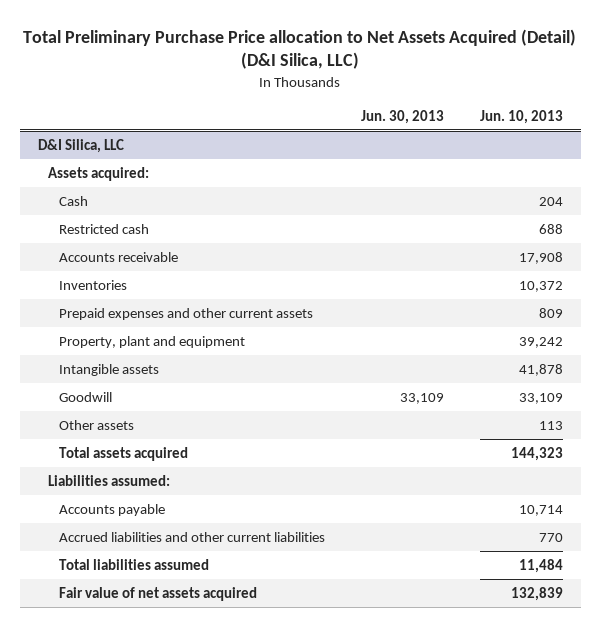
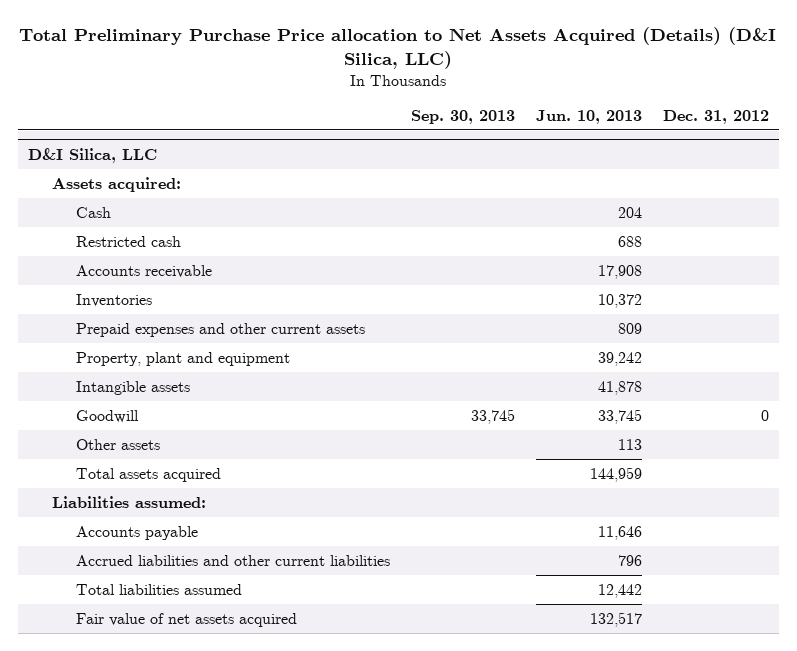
- Total Preliminary Purchase Price allocation to Net Assets Acquired (Detail) (D&I Silica, LLC)
+ Total Preliminary Purchase Price allocation to Net Assets Acquired (Details) (D&I Silica, LLC)
- | Jun. 30, 2013 | Jun. 10, 2013
+ | Sep. 30, 2013 | Jun. 10, 2013 | Dec. 31, 2012
@ D&I Silica, LLC
- Goodwill | 33,109 | 33,109
+ Goodwill | 33,745 | 33,745 | 0
- Total assets acquired | | 144,323
+ Total assets acquired | | 144,959 |
- Accounts payable | | 10,714
- Accrued liabilities and other current liabilities | | 770
- Total liabilities assumed | | 11,484
- Fair value of net assets acquired | | 132,839
+ Accounts payable | | 11,646 |
+ Accrued liabilities and other current liabilities | | 796 |
+ Total liabilities assumed | | 12,442 |
+ Fair value of net assets acquired | | 132,517 |

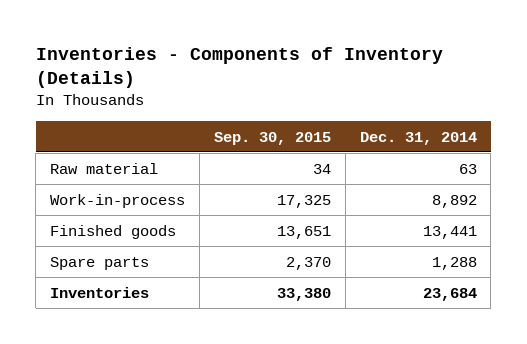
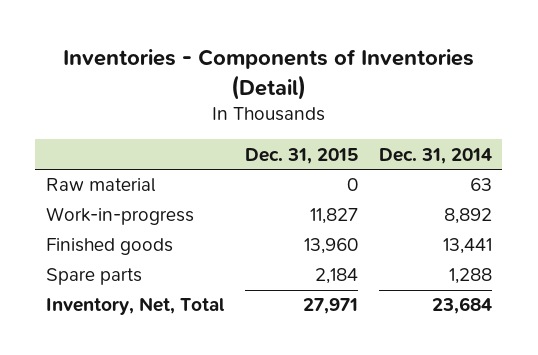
- Inventories - Components of Inventory (Details)
+ Inventories - Components of Inventories (Detail)
- | Sep. 30, 2015 | Dec. 31, 2014
+ | Dec. 31, 2015 | Dec. 31, 2014
- Work-in-process | 17,325 | 8,892
+ Work-in-progress | 11,827 | 8,892
- Inventories | 33,380 | 23,684
+ Inventory, Net, Total | 27,971 | 23,684

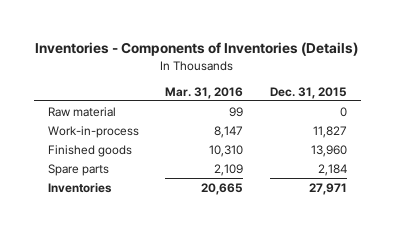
- Inventories - Components of Inventories (Detail)
+ Inventories - Components of Inventories (Details)
- | Dec. 31, 2015 | Dec. 31, 2014
+ | Mar. 31, 2016 | Dec. 31, 2015
- Work-in-progress | 11,827 | 8,892
+ Work-in-process | 8,147 | 11,827
- Inventory, Net, Total | 27,971 | 23,684
+ Inventories | 20,665 | 27,971

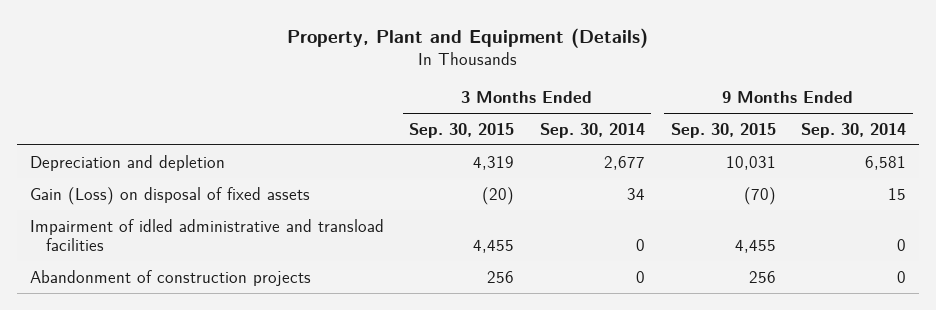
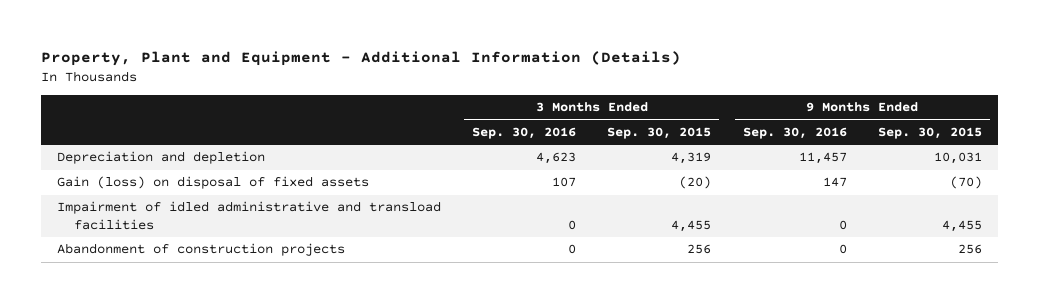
- Property, Plant and Equipment (Details)
+ Property, Plant and Equipment - Additional Information (Details)
- | 3 Months Ended Sep. 30, 2015 | 3 Months Ended Sep. 30, 2014 | 9 Months Ended Sep. 30, 2015 | 9 Months Ended Sep. 30, 2014
+ | 3 Months Ended Sep. 30, 2016 | 3 Months Ended Sep. 30, 2015 | 9 Months Ended Sep. 30, 2016 | 9 Months Ended Sep. 30, 2015
- Gain (Loss) on disposal of fixed assets | (20) | 34 | (70) | 15
+ Gain (loss) on disposal of fixed assets | 107 | (20) | 147 | (70)

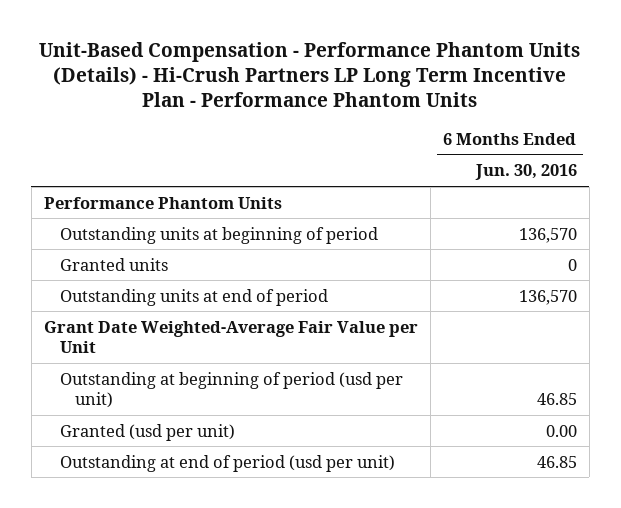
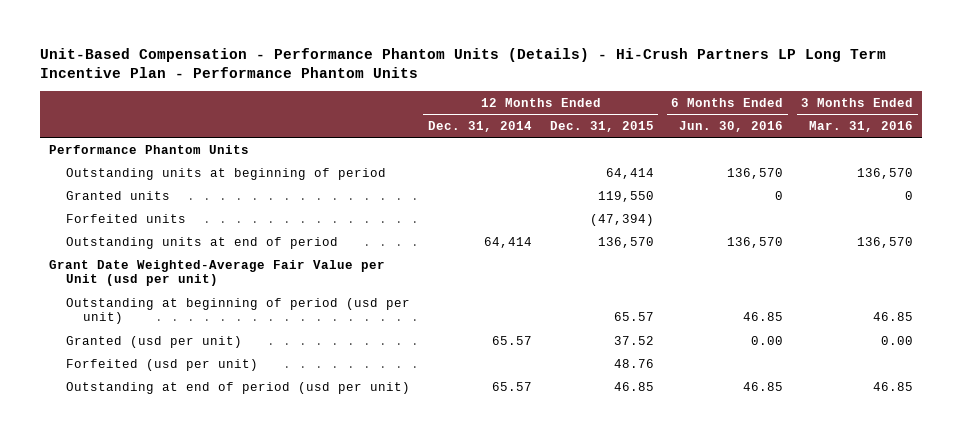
- | 6 Months Ended Jun. 30, 2016
+ | 12 Months Ended Dec. 31, 2014 | 12 Months Ended Dec. 31, 2015 | 6 Months Ended Jun. 30, 2016 | 3 Months Ended Mar. 31, 2016
+ Forfeited units | | (47,394) | |
- Grant Date Weighted-Average Fair Value per Unit
+ Grant Date Weighted-Average Fair Value per Unit (usd per unit)
+ Forfeited (usd per unit) | | 48.76 | |

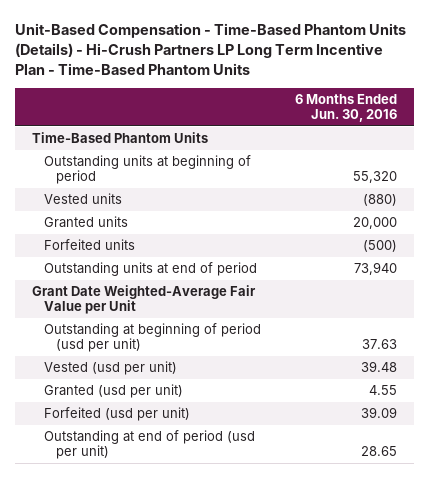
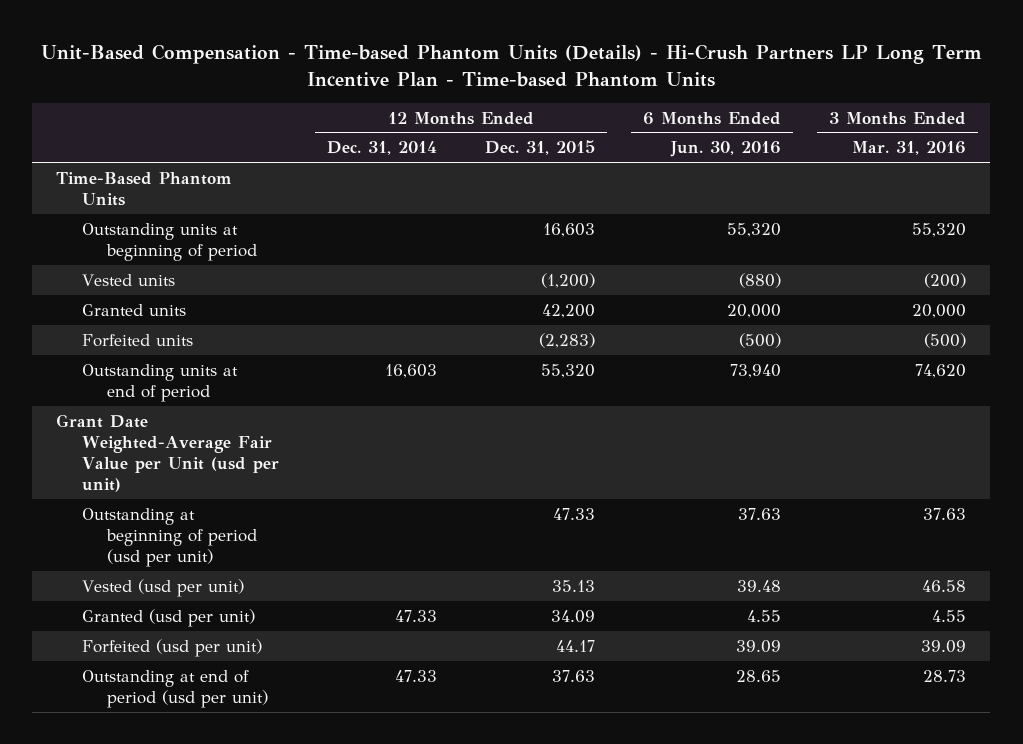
- Unit-Based Compensation - Time-Based Phantom Units (Details) - Hi-Crush Partners LP Long Term Incentive Plan - Time-Based Phantom Units
+ Unit-Based Compensation - Time-based Phantom Units (Details) - Hi-Crush Partners LP Long Term Incentive Plan - Time-based Phantom Units
- | 6 Months Ended Jun. 30, 2016
+ | 12 Months Ended Dec. 31, 2014 | 12 Months Ended Dec. 31, 2015 | 6 Months Ended Jun. 30, 2016 | 3 Months Ended Mar. 31, 2016
- Grant Date Weighted-Average Fair Value per Unit
+ Grant Date Weighted-Average Fair Value per Unit (usd per unit)

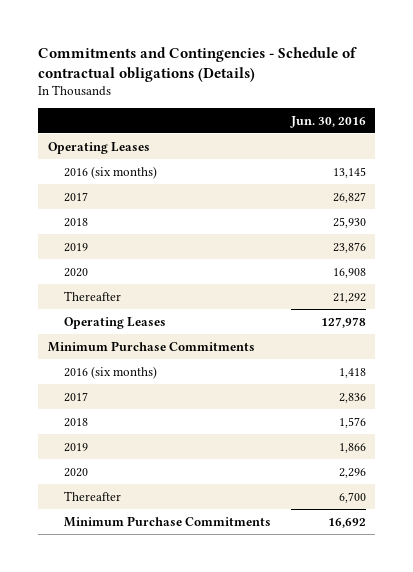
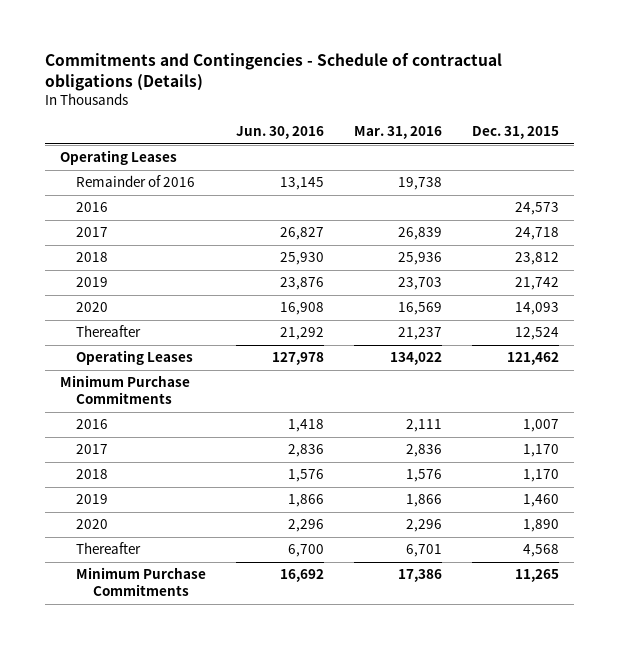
- | Jun. 30, 2016
+ | Jun. 30, 2016 | Mar. 31, 2016 | Dec. 31, 2015
- 2016 (six months) | 13,145
+ Remainder of 2016 | 13,145 | 19,738 |
+ 2016 | | | 24,573
- 2016 (six months) | 1,418
+ 2016 | 1,418 | 2,111 | 1,007

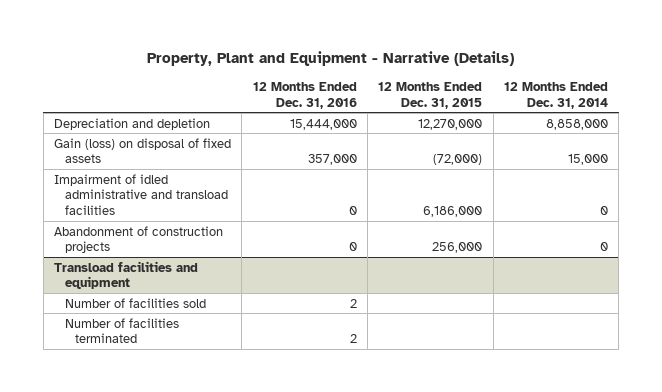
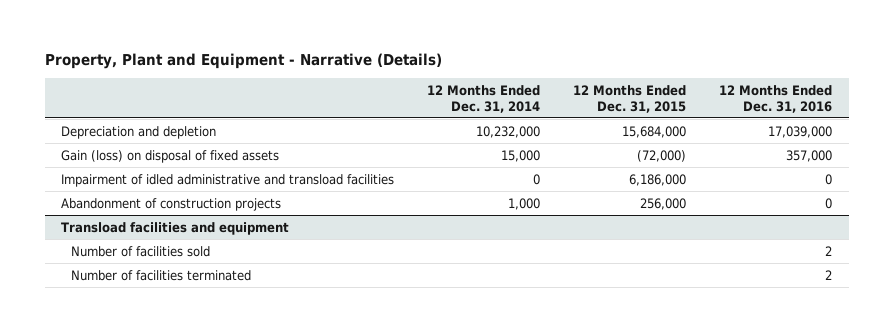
- | 12 Months Ended Dec. 31, 2016 | 12 Months Ended Dec. 31, 2015 | 12 Months Ended Dec. 31, 2014
+ | 12 Months Ended Dec. 31, 2014 | 12 Months Ended Dec. 31, 2015 | 12 Months Ended Dec. 31, 2016
- Depreciation and depletion | 15,444,000 | 12,270,000 | 8,858,000
+ Depreciation and depletion | 10,232,000 | 15,684,000 | 17,039,000
- Abandonment of construction projects | 0 | 256,000 | 0
+ Abandonment of construction projects | 1,000 | 256,000 | 0

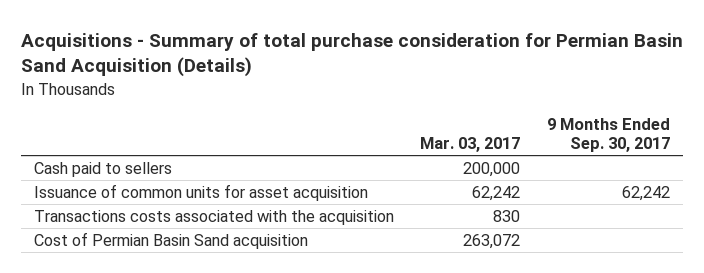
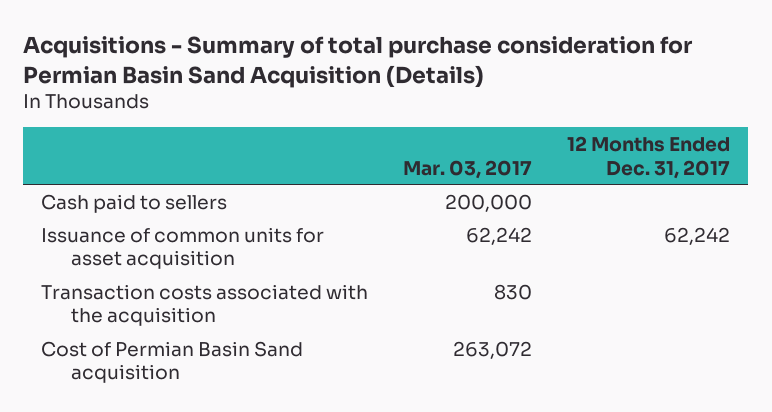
- | Mar. 03, 2017 | 9 Months Ended Sep. 30, 2017
+ | Mar. 03, 2017 | 12 Months Ended Dec. 31, 2017
- Transactions costs associated with the acquisition | 830 |
+ Transaction costs associated with the acquisition | 830 |

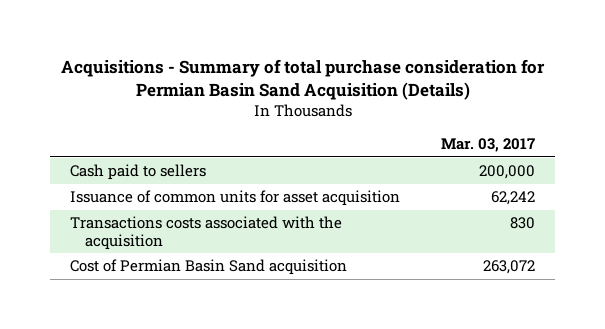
- | Mar. 03, 2017 | 12 Months Ended Dec. 31, 2017
+ | Mar. 03, 2017
- Transaction costs associated with the acquisition | 830 |
+ Transactions costs associated with the acquisition | 830

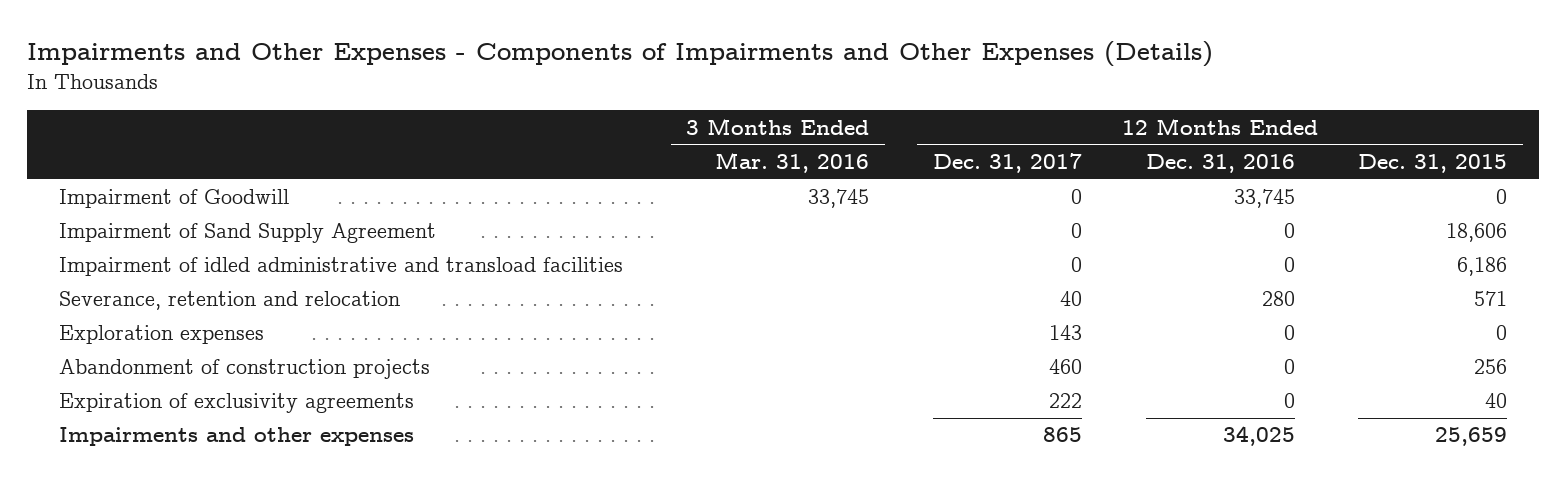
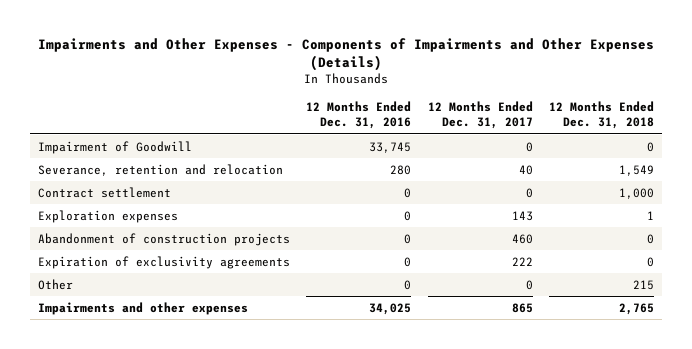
- | 3 Months Ended Mar. 31, 2016 | 12 Months Ended Dec. 31, 2017 | 12 Months Ended Dec. 31, 2016 | 12 Months Ended Dec. 31, 2015
+ | 12 Months Ended Dec. 31, 2016 | 12 Months Ended Dec. 31, 2017 | 12 Months Ended Dec. 31, 2018
- Impairment of Sand Supply Agreement | | 0 | 0 | 18,606
- Impairment of idled administrative and transload facilities | | 0 | 0 | 6,186
+ Contract settlement | 0 | 0 | 1,000
+ Other | 0 | 0 | 215

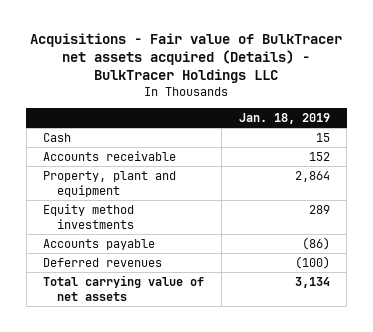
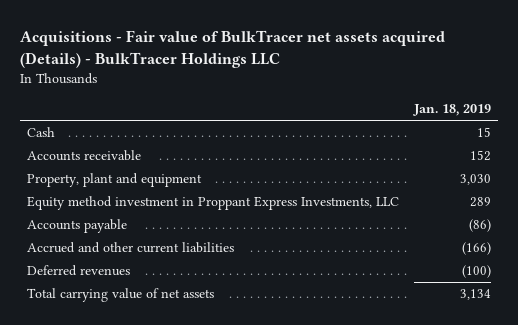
- Property, plant and equipment | 2,864
- Equity method investments | 289
+ Property, plant and equipment | 3,030
+ Equity method investment in Proppant Express Investments, LLC | 289
+ Accrued and other current liabilities | (166)

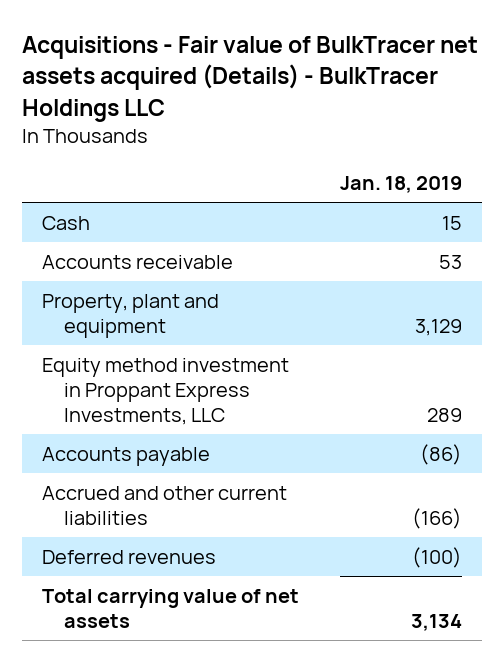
- Accounts receivable | 152
- Property, plant and equipment | 3,030
+ Accounts receivable | 53
+ Property, plant and equipment | 3,129

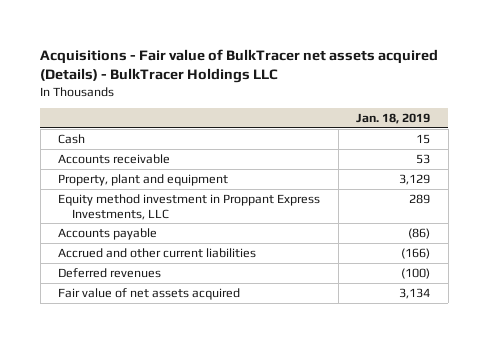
- Total carrying value of net assets | 3,134
+ Fair value of net assets acquired | 3,134

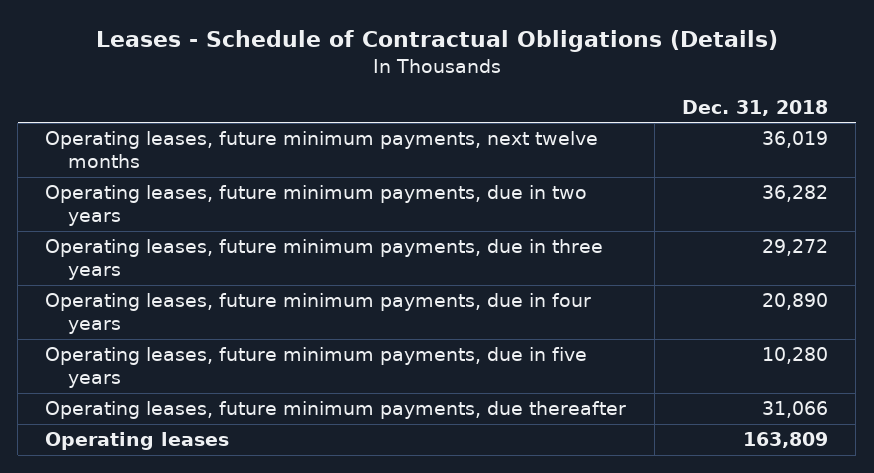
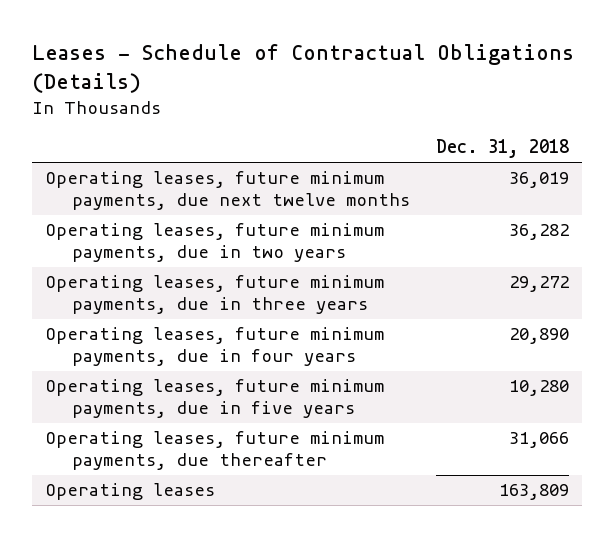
- Operating leases, future minimum payments, next twelve months | 36,019
+ Operating leases, future minimum payments, due next twelve months | 36,019

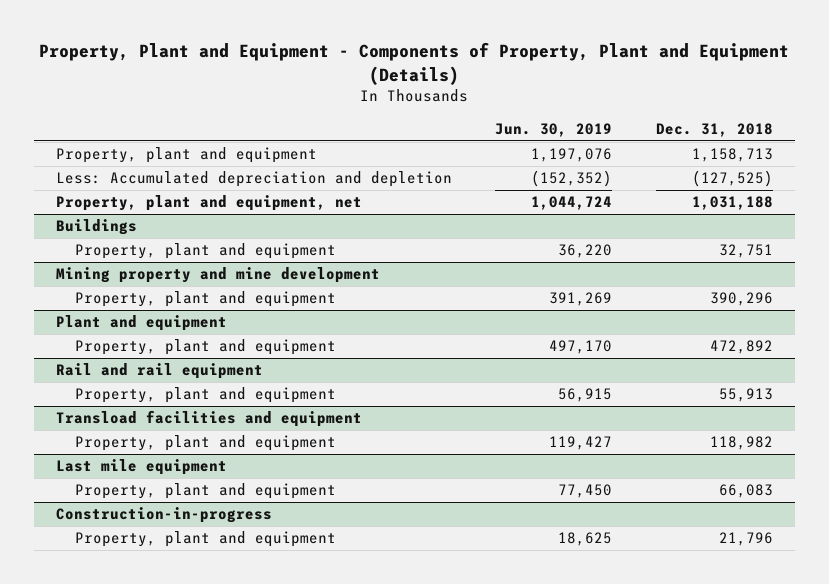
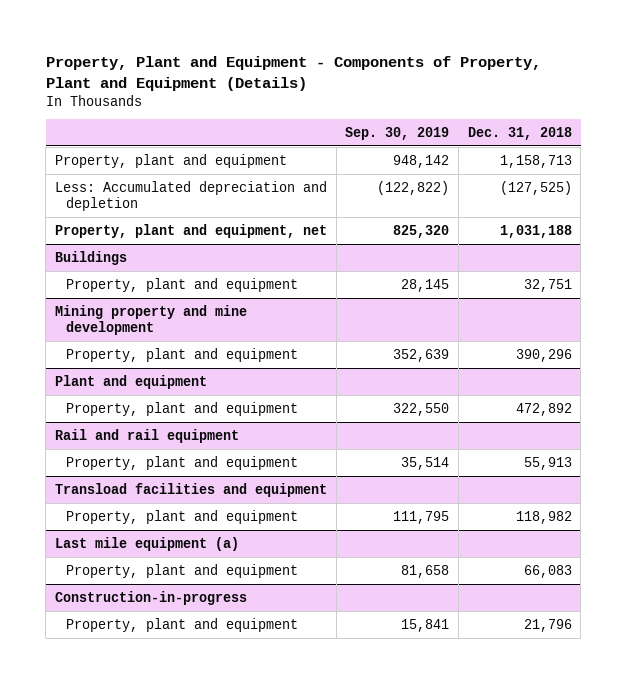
- | Jun. 30, 2019 | Dec. 31, 2018
+ | Sep. 30, 2019 | Dec. 31, 2018
- Last mile equipment
+ Last mile equipment (a)

